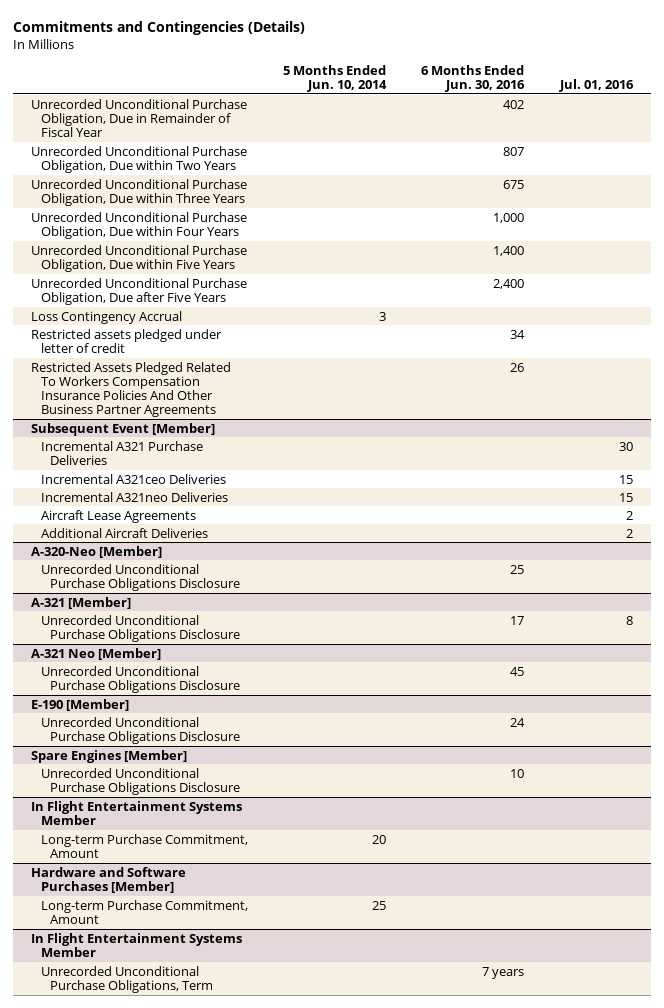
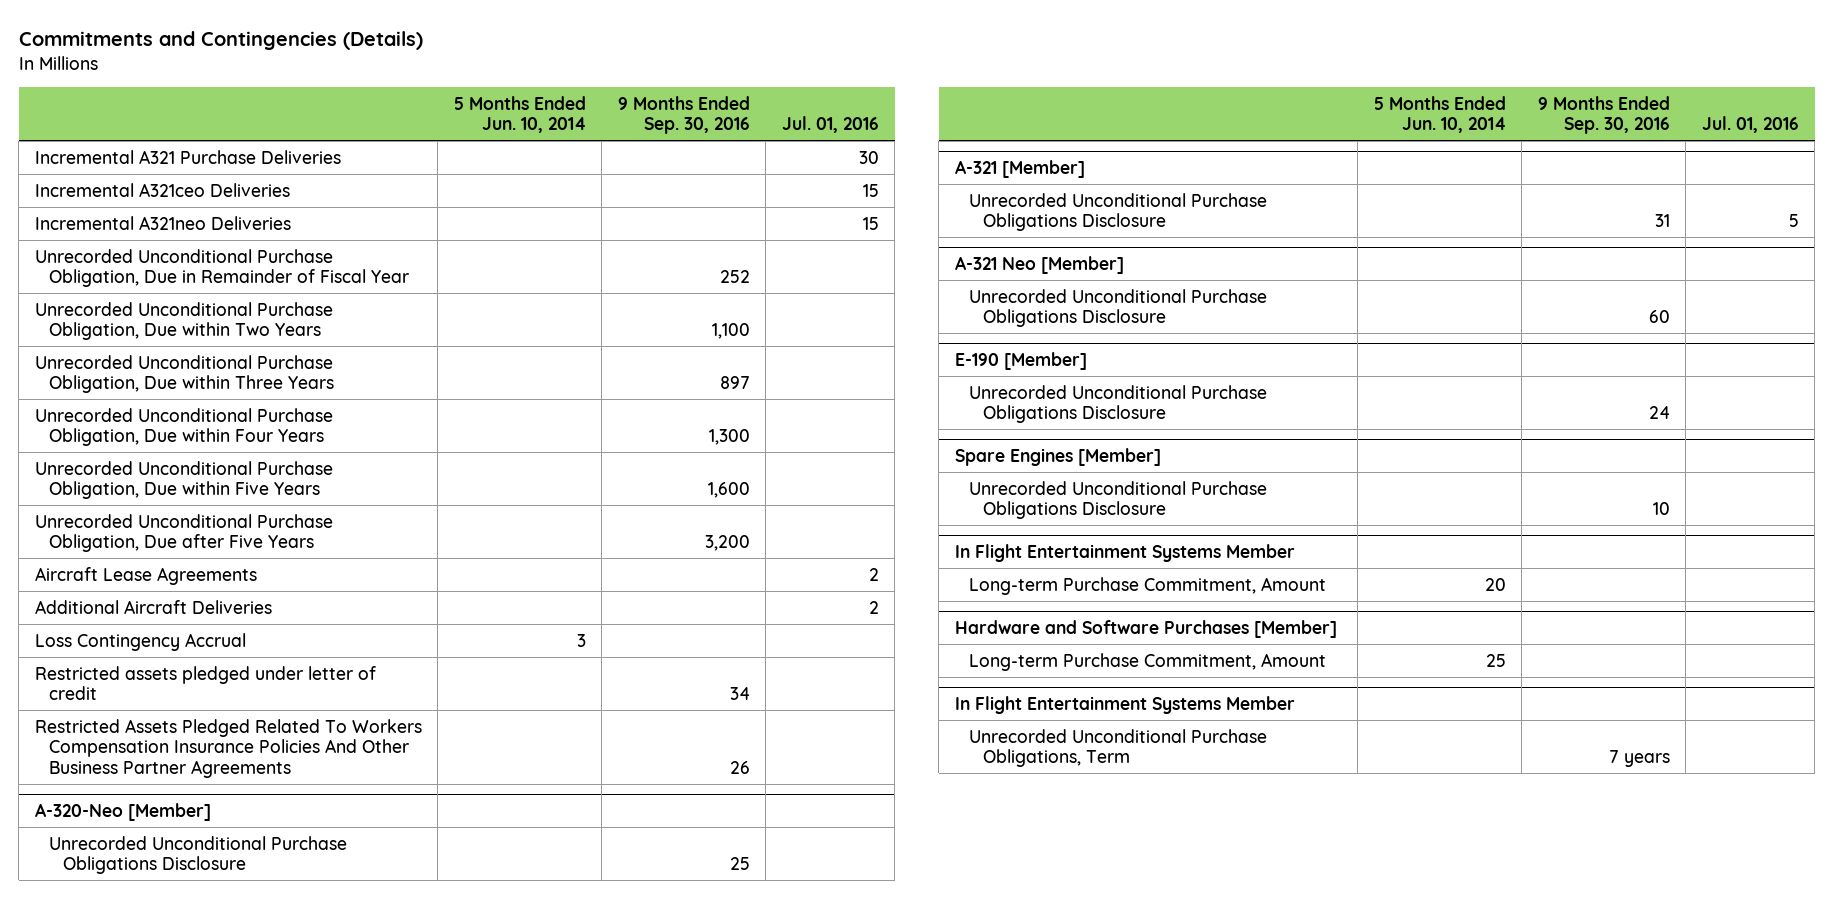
- | 5 Months Ended Jun. 10, 2014 | 6 Months Ended Jun. 30, 2016 | Jul. 01, 2016
+ | 5 Months Ended Jun. 10, 2014 | 9 Months Ended Sep. 30, 2016 | Jul. 01, 2016
+ Incremental A321 Purchase Deliveries | | | 30
+ Incremental A321ceo Deliveries | | | 15
+ Incremental A321neo Deliveries | | | 15
+ Aircraft Lease Agreements | | | 2
+ Additional Aircraft Deliveries | | | 2
- Subsequent Event [Member]
- Incremental A321 Purchase Deliveries | | | 30
- Incremental A321ceo Deliveries | | | 15
- Incremental A321neo Deliveries | | | 15
- Aircraft Lease Agreements | | | 2
- Additional Aircraft Deliveries | | | 2
@ A-321 [Member]
- Unrecorded Unconditional Purchase Obligations Disclosure | | 17 | 8
+ Unrecorded Unconditional Purchase Obligations Disclosure | | 31 | 5

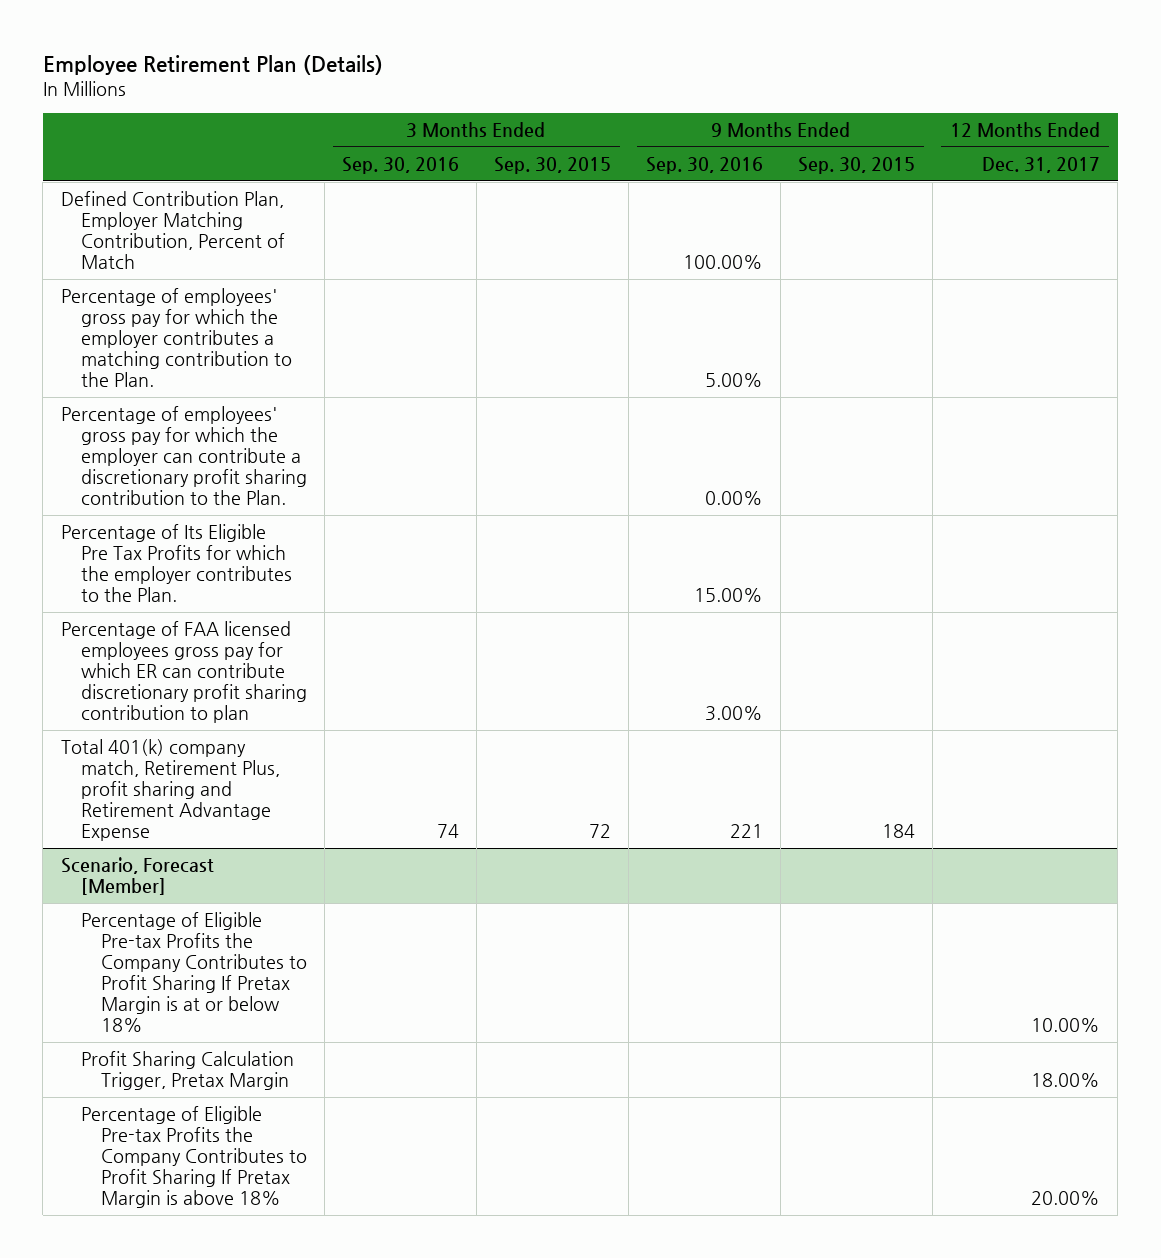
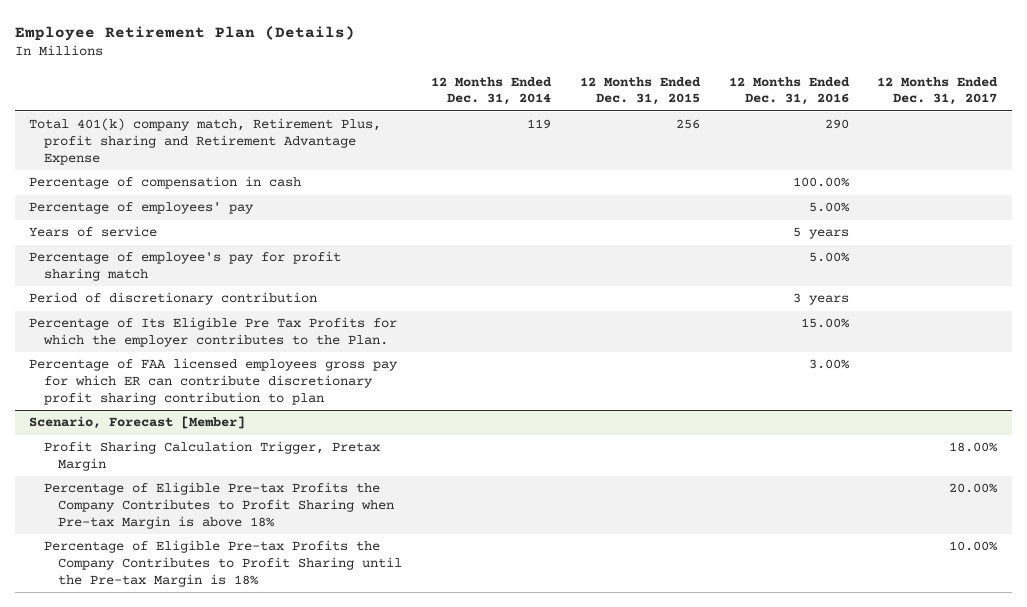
- | 3 Months Ended Sep. 30, 2016 | 3 Months Ended Sep. 30, 2015 | 9 Months Ended Sep. 30, 2016 | 9 Months Ended Sep. 30, 2015 | 12 Months Ended Dec. 31, 2017
+ | 12 Months Ended Dec. 31, 2014 | 12 Months Ended Dec. 31, 2015 | 12 Months Ended Dec. 31, 2016 | 12 Months Ended Dec. 31, 2017
- Defined Contribution Plan, Employer Matching Contribution, Percent of Match | | | 100.00% | |
- Percentage of employees' gross pay for which the employer contributes a matching contribution to the Plan. | | | 5.00% | |
- Percentage of employees' gross pay for which the employer can contribute a discretionary profit sharing contribution to the Plan. | | | 0.00% | |
moved up: Total 401(k) company match, Retirement Plus, profit sharing and Retirement Advantage Expense | 119 | 256 | 290 |
+ Percentage of compensation in cash | | | 100.00% |
+ Percentage of employees' pay | | | 5.00% |
+ Years of service | | | 5 years |
+ Percentage of employee's pay for profit sharing match | | | 5.00% |
+ Period of discretionary contribution | | | 3 years |
@ Scenario, Forecast [Member]
- Percentage of Eligible Pre-tax Profits the Company Contributes to Profit Sharing If Pretax Margin is at or below 18% | | | | | 10.00%
- Percentage of Eligible Pre-tax Profits the Company Contributes to Profit Sharing If Pretax Margin is above 18% | | | | | 20.00%
+ Percentage of Eligible Pre-tax Profits the Company Contributes to Profit Sharing when Pre-tax Margin is above 18% | | | | 20.00%
+ Percentage of Eligible Pre-tax Profits the Company Contributes to Profit Sharing until the Pre-tax Margin is 18% | | | | 10.00%

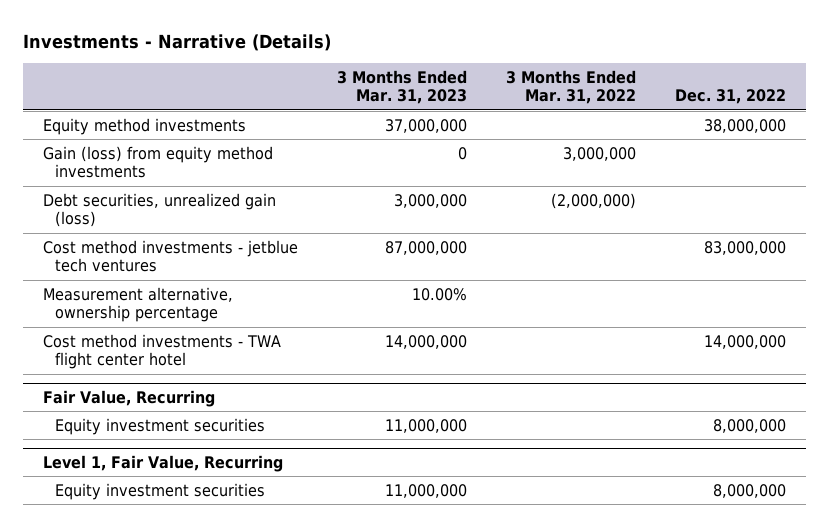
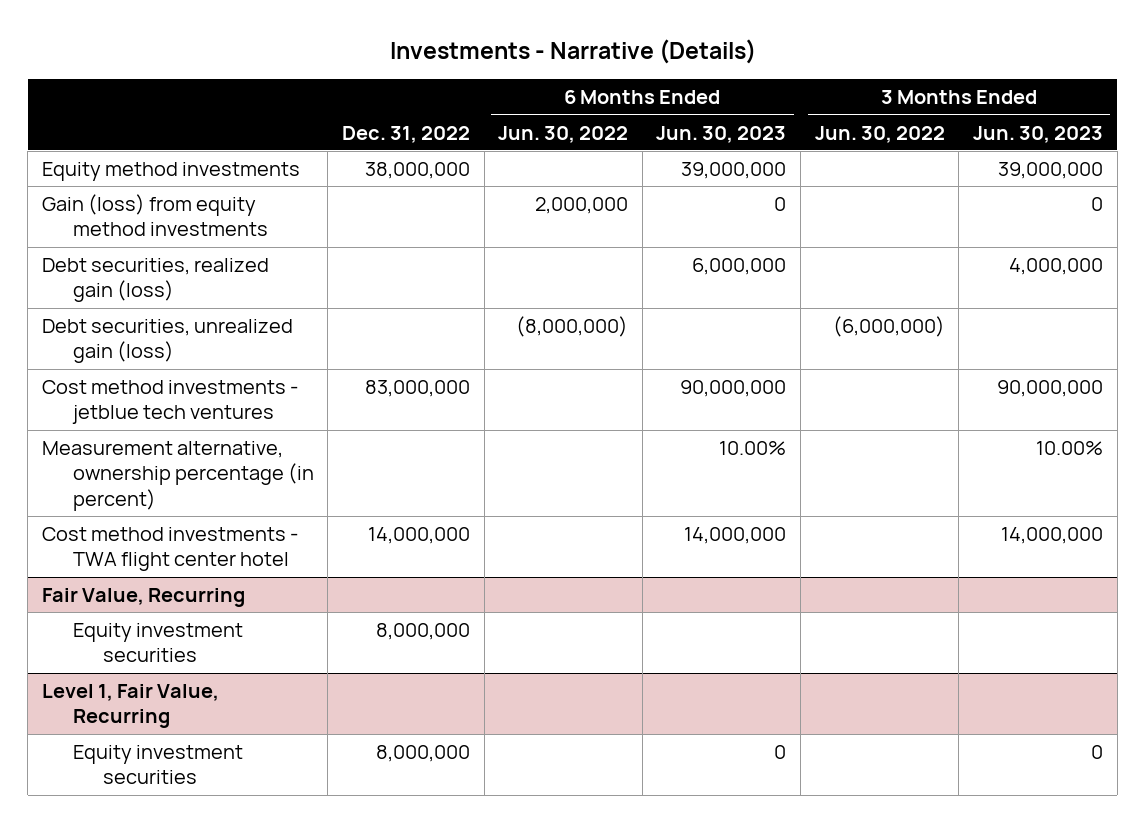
- | 3 Months Ended Mar. 31, 2023 | 3 Months Ended Mar. 31, 2022 | Dec. 31, 2022
+ | Dec. 31, 2022 | 6 Months Ended Jun. 30, 2022 | 6 Months Ended Jun. 30, 2023 | 3 Months Ended Jun. 30, 2022 | 3 Months Ended Jun. 30, 2023
+ Debt securities, realized gain (loss) | | | 6,000,000 | | 4,000,000
- Measurement alternative, ownership percentage | 10.00% | |
+ Measurement alternative, ownership percentage (in percent) | | | 10.00% | | 10.00%

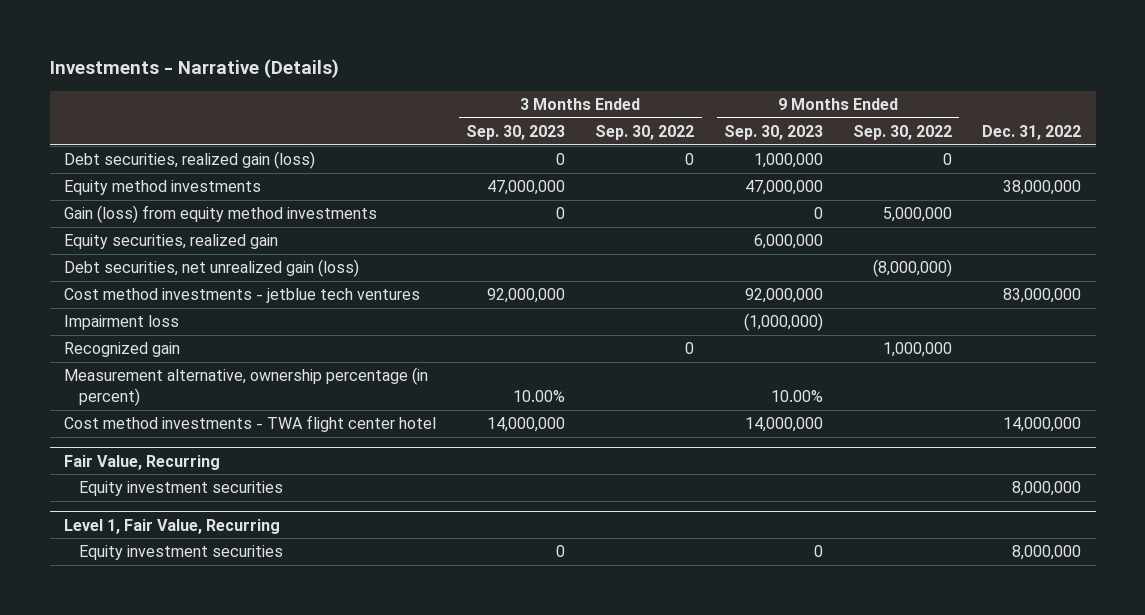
- | Dec. 31, 2022 | 6 Months Ended Jun. 30, 2022 | 6 Months Ended Jun. 30, 2023 | 3 Months Ended Jun. 30, 2022 | 3 Months Ended Jun. 30, 2023
+ | 3 Months Ended Sep. 30, 2023 | 3 Months Ended Sep. 30, 2022 | 9 Months Ended Sep. 30, 2023 | 9 Months Ended Sep. 30, 2022 | Dec. 31, 2022
moved up: Debt securities, realized gain (loss) | 0 | 0 | 1,000,000 | 0 |
- Debt securities, unrealized gain (loss) | | (8,000,000) | | (6,000,000) |
+ Equity securities, realized gain | | | 6,000,000 | |
+ Debt securities, net unrealized gain (loss) | | | | (8,000,000) |
+ Impairment loss | | | (1,000,000) | |
+ Recognized gain | | 0 | | 1,000,000 |

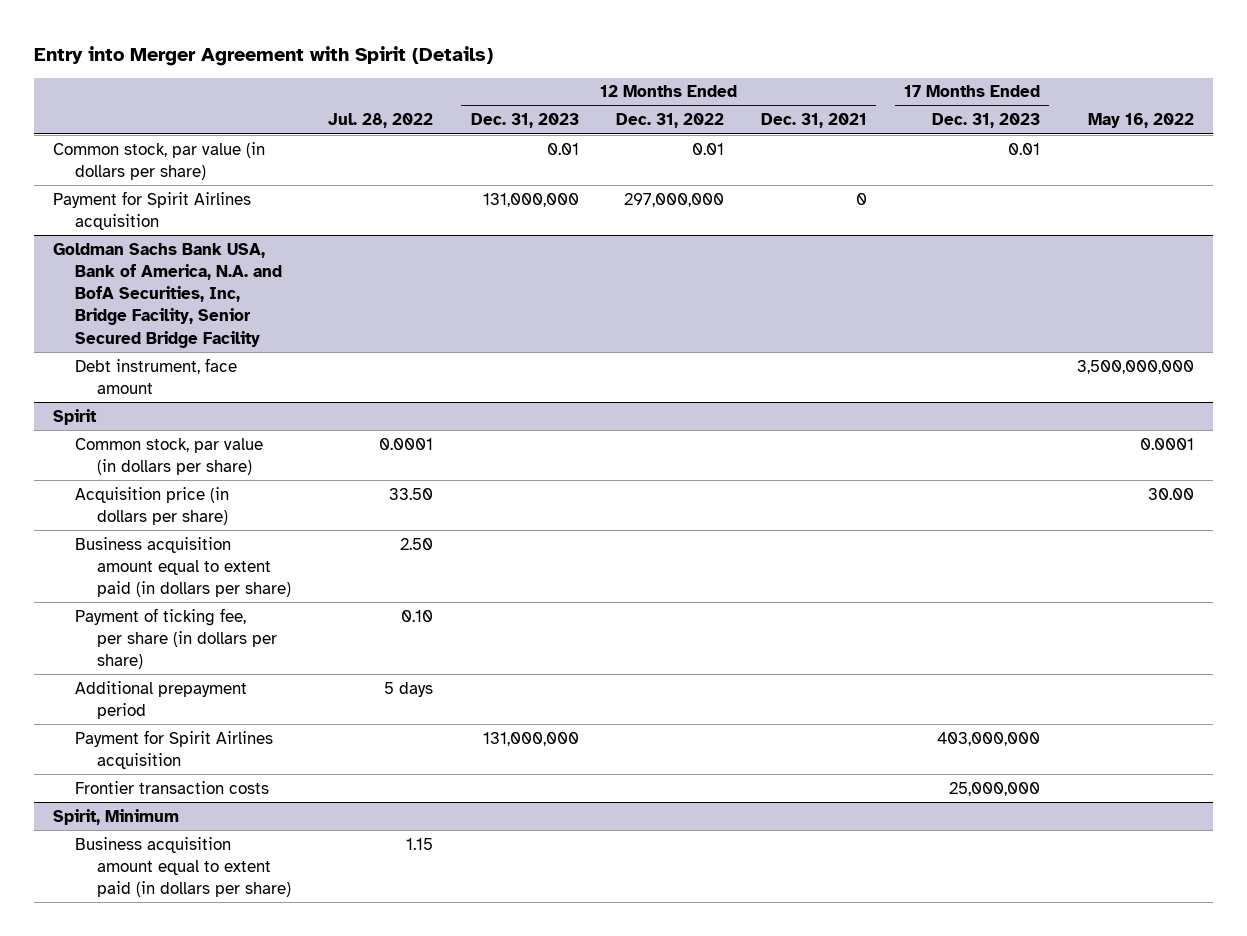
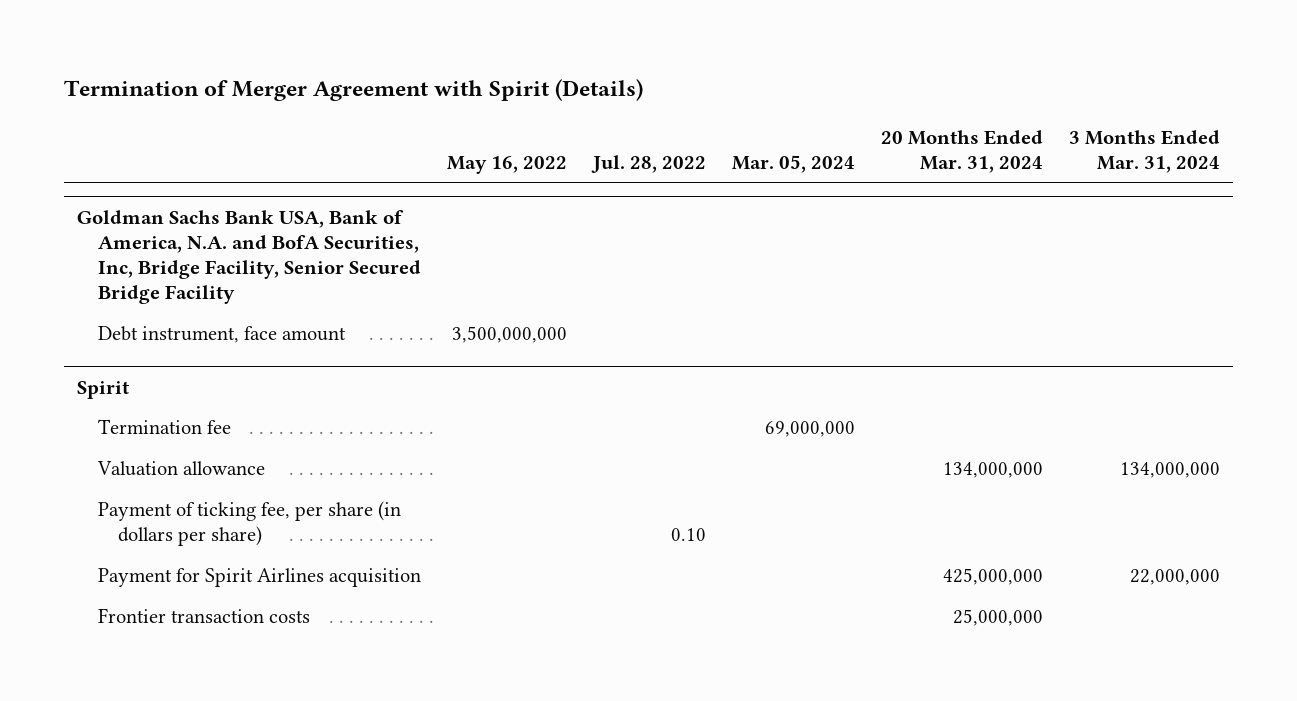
- Entry into Merger Agreement with Spirit (Details)
+ Termination of Merger Agreement with Spirit (Details)
- | Jul. 28, 2022 | 12 Months Ended Dec. 31, 2023 | 12 Months Ended Dec. 31, 2022 | 12 Months Ended Dec. 31, 2021 | 17 Months Ended Dec. 31, 2023 | May 16, 2022
+ | May 16, 2022 | Jul. 28, 2022 | Mar. 05, 2024 | 20 Months Ended Mar. 31, 2024 | 3 Months Ended Mar. 31, 2024
- Common stock, par value (in dollars per share) | | 0.01 | 0.01 | | 0.01 |
- Payment for Spirit Airlines acquisition | | 131,000,000 | 297,000,000 | 0 | |
@ Spirit
- Common stock, par value (in dollars per share) | 0.0001 | | | | | 0.0001
- Acquisition price (in dollars per share) | 33.50 | | | | | 30.00
- Business acquisition amount equal to extent paid (in dollars per share) | 2.50 | | | | |
+ Termination fee | | | 69,000,000 | |
+ Valuation allowance | | | | 134,000,000 | 134,000,000
- Additional prepayment period | 5 days | | | | |
- Spirit, Minimum
- Business acquisition amount equal to extent paid (in dollars per share) | 1.15 | | | | |

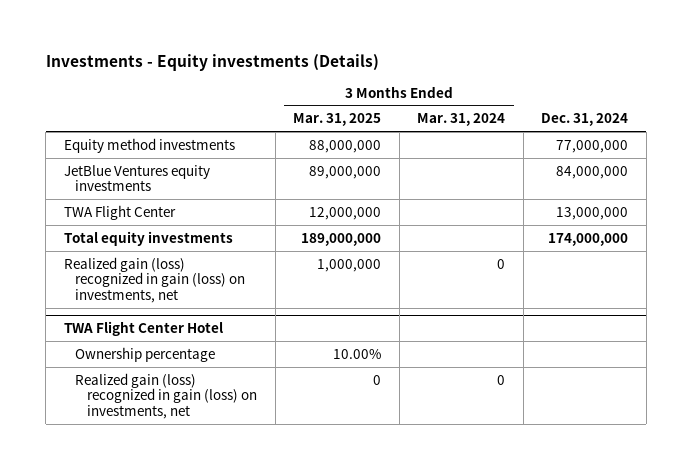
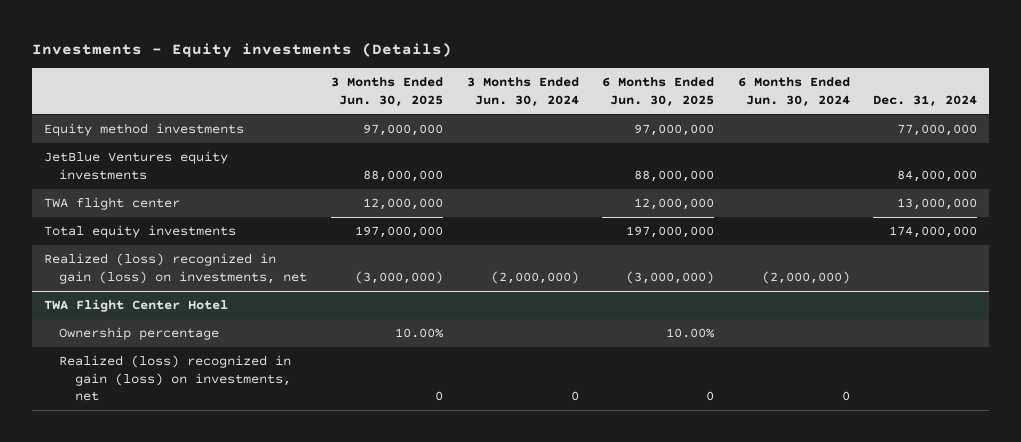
- | 3 Months Ended Mar. 31, 2025 | 3 Months Ended Mar. 31, 2024 | Dec. 31, 2024
+ | 3 Months Ended Jun. 30, 2025 | 3 Months Ended Jun. 30, 2024 | 6 Months Ended Jun. 30, 2025 | 6 Months Ended Jun. 30, 2024 | Dec. 31, 2024
- TWA Flight Center | 12,000,000 | | 13,000,000
+ TWA flight center | 12,000,000 | | 12,000,000 | | 13,000,000
- Realized gain (loss) recognized in gain (loss) on investments, net | 1,000,000 | 0 |
+ Realized (loss) recognized in gain (loss) on investments, net | (3,000,000) | (2,000,000) | (3,000,000) | (2,000,000) |
@ TWA Flight Center Hotel
- Realized gain (loss) recognized in gain (loss) on investments, net | 0 | 0 |
+ Realized (loss) recognized in gain (loss) on investments, net | 0 | 0 | 0 | 0 |

